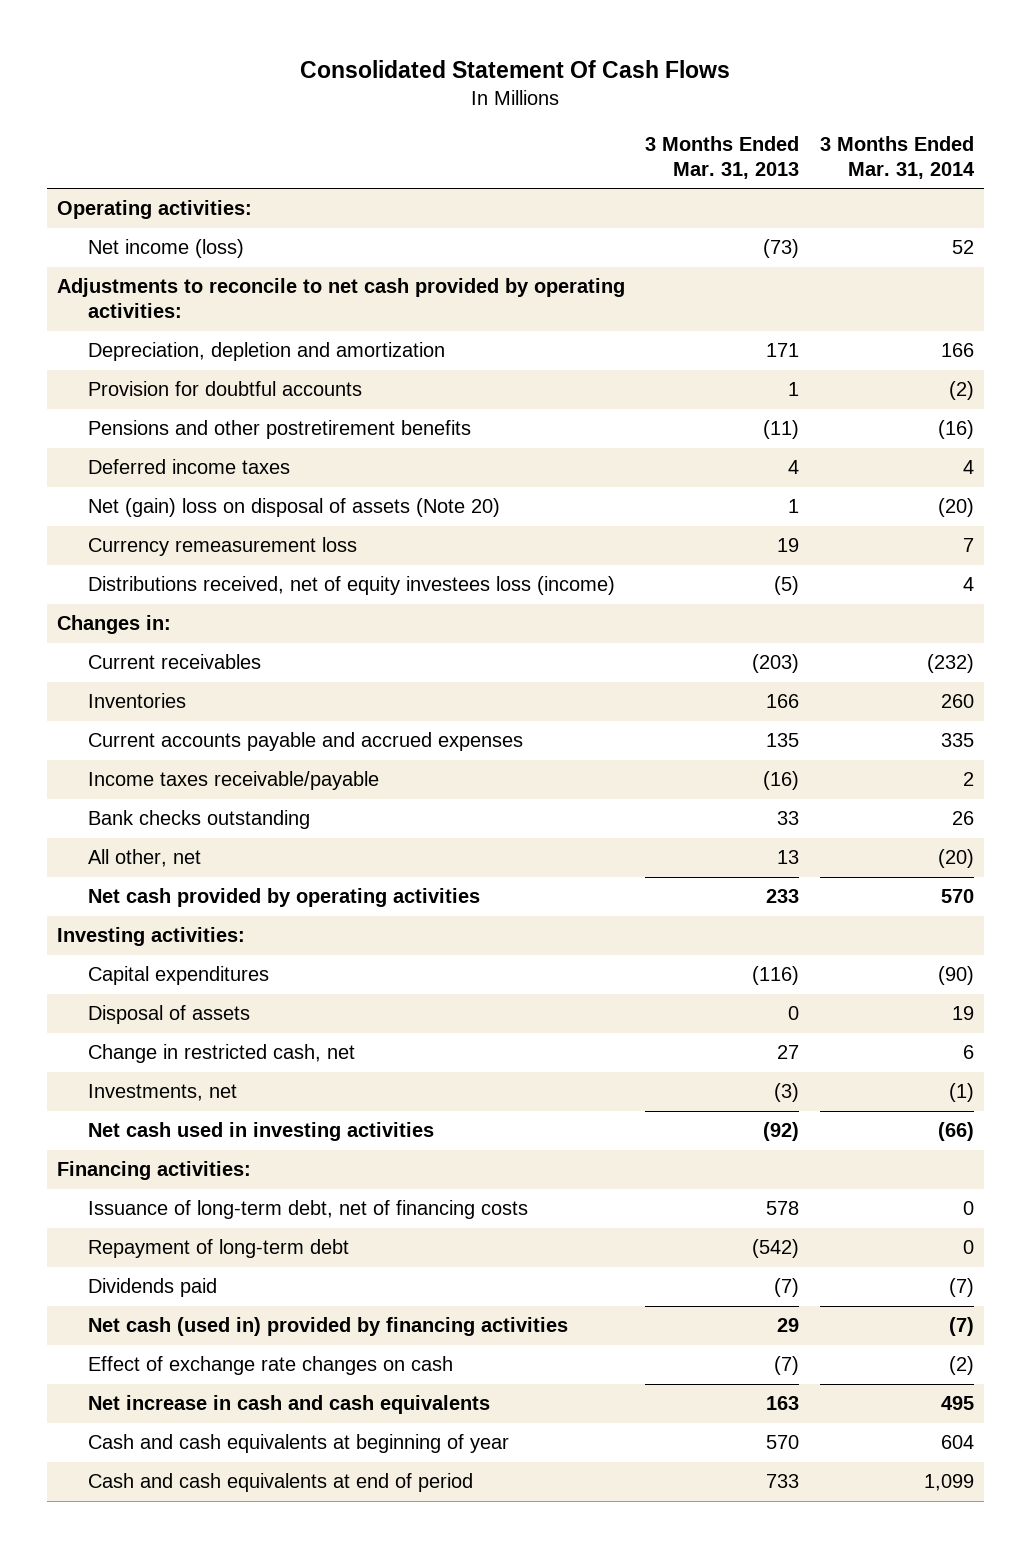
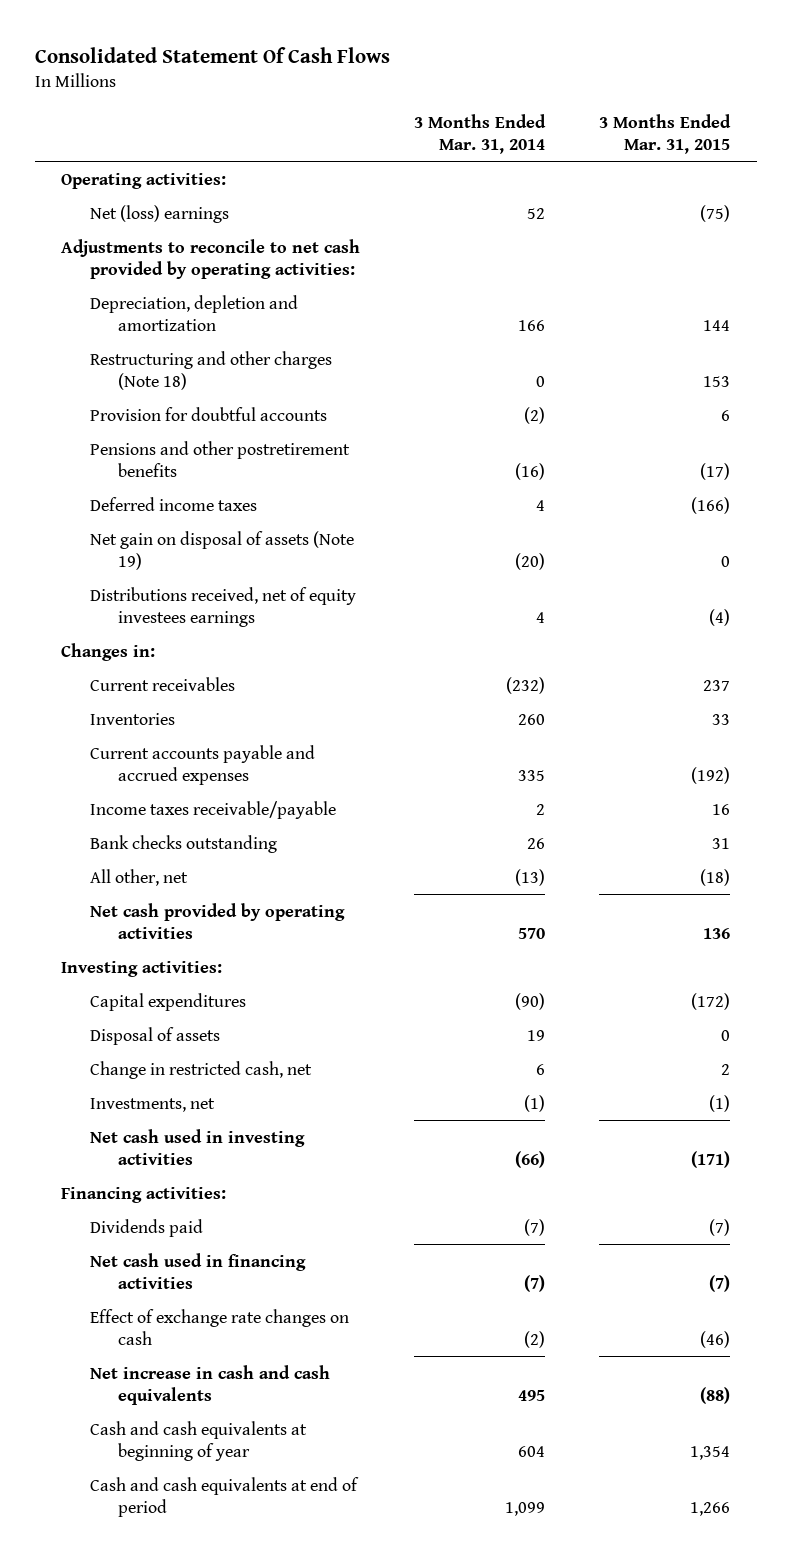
- | 3 Months Ended Mar. 31, 2013 | 3 Months Ended Mar. 31, 2014
+ | 3 Months Ended Mar. 31, 2014 | 3 Months Ended Mar. 31, 2015
- Net income (loss) | (73) | 52
+ Net (loss) earnings | 52 | (75)
+ Restructuring and other charges (Note 18) | 0 | 153
- Net (gain) loss on disposal of assets (Note 20) | 1 | (20)
- Currency remeasurement loss | 19 | 7
- Distributions received, net of equity investees loss (income) | (5) | 4
+ Net gain on disposal of assets (Note 19) | (20) | 0
+ Distributions received, net of equity investees earnings | 4 | (4)
- All other, net | 13 | (20)
+ All other, net | (13) | (18)
- Issuance of long-term debt, net of financing costs | 578 | 0
- Repayment of long-term debt | (542) | 0
- Net cash (used in) provided by financing activities | 29 | (7)
+ Net cash used in financing activities | (7) | (7)

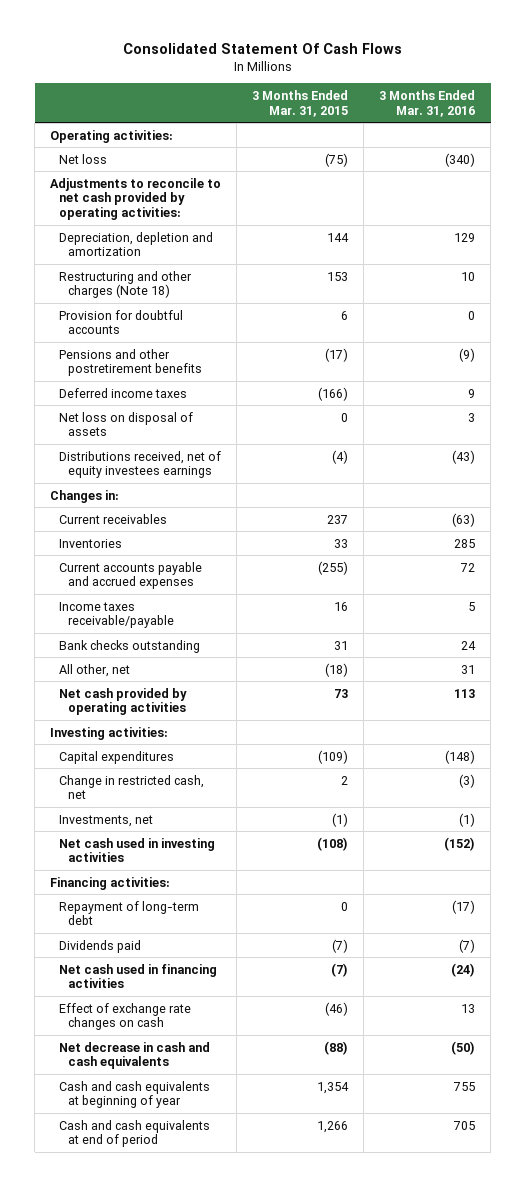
- | 3 Months Ended Mar. 31, 2014 | 3 Months Ended Mar. 31, 2015
+ | 3 Months Ended Mar. 31, 2015 | 3 Months Ended Mar. 31, 2016
- Net (loss) earnings | 52 | (75)
+ Net loss | (75) | (340)
- Net gain on disposal of assets (Note 19) | (20) | 0
+ Net loss on disposal of assets | 0 | 3
- Current accounts payable and accrued expenses | 335 | (192)
+ Current accounts payable and accrued expenses | (255) | 72
- Net cash provided by operating activities | 570 | 136
+ Net cash provided by operating activities | 73 | 113
- Capital expenditures | (90) | (172)
- Disposal of assets | 19 | 0
+ Capital expenditures | (109) | (148)
- Net cash used in investing activities | (66) | (171)
+ Net cash used in investing activities | (108) | (152)
+ Repayment of long-term debt | 0 | (17)
- Net increase in cash and cash equivalents | 495 | (88)
+ Net decrease in cash and cash equivalents | (88) | (50)

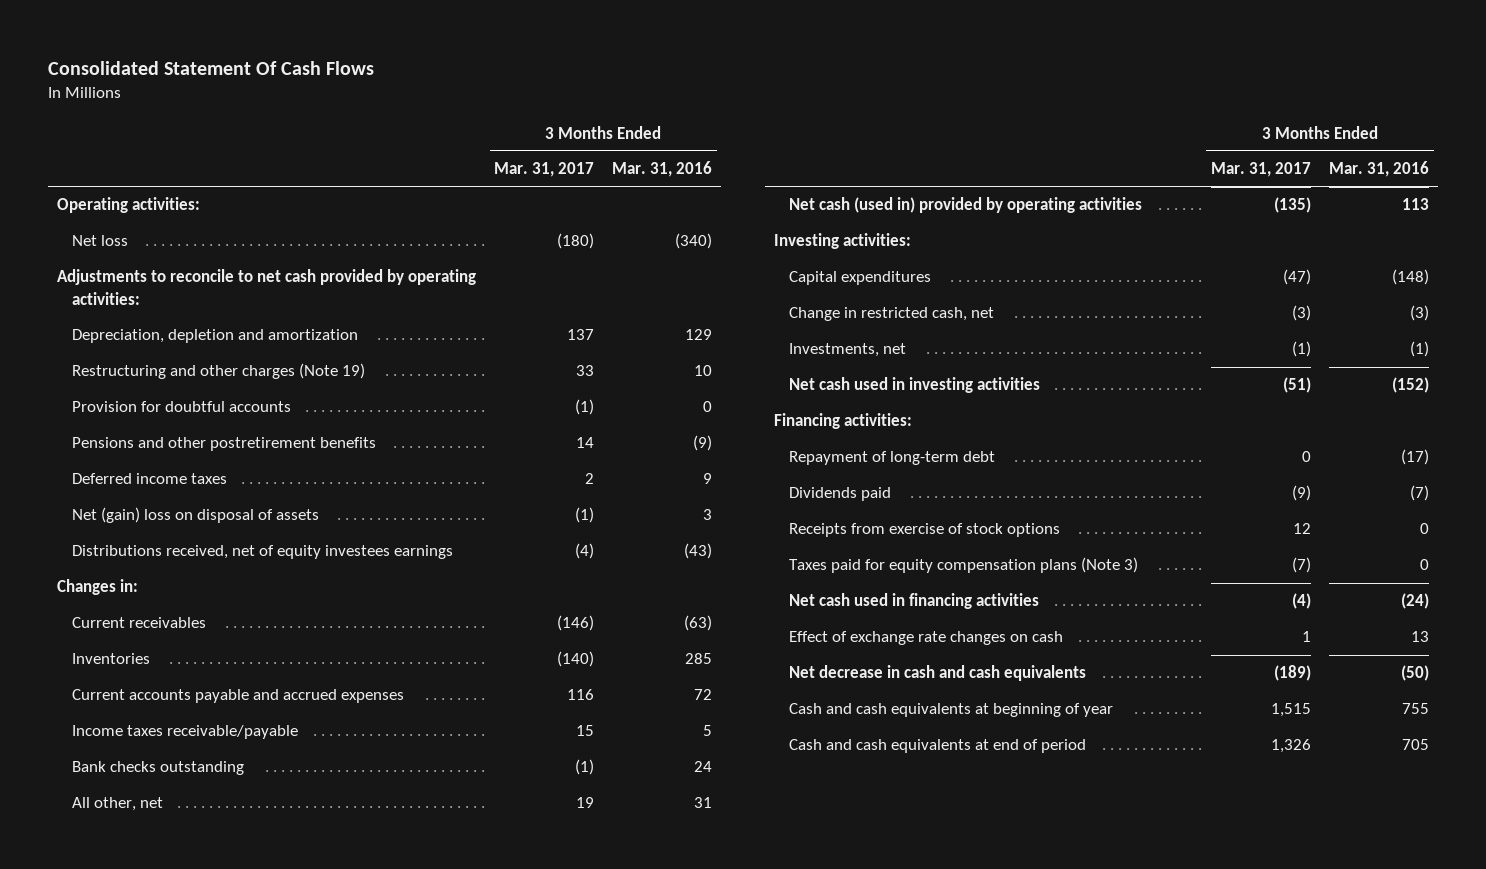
- | 3 Months Ended Mar. 31, 2015 | 3 Months Ended Mar. 31, 2016
+ | 3 Months Ended Mar. 31, 2017 | 3 Months Ended Mar. 31, 2016
- Restructuring and other charges (Note 18) | 153 | 10
+ Restructuring and other charges (Note 19) | 33 | 10
- Net loss on disposal of assets | 0 | 3
+ Net (gain) loss on disposal of assets | (1) | 3
- Net cash provided by operating activities | 73 | 113
+ Net cash (used in) provided by operating activities | (135) | 113
+ Receipts from exercise of stock options | 12 | 0
+ Taxes paid for equity compensation plans (Note 3) | (7) | 0

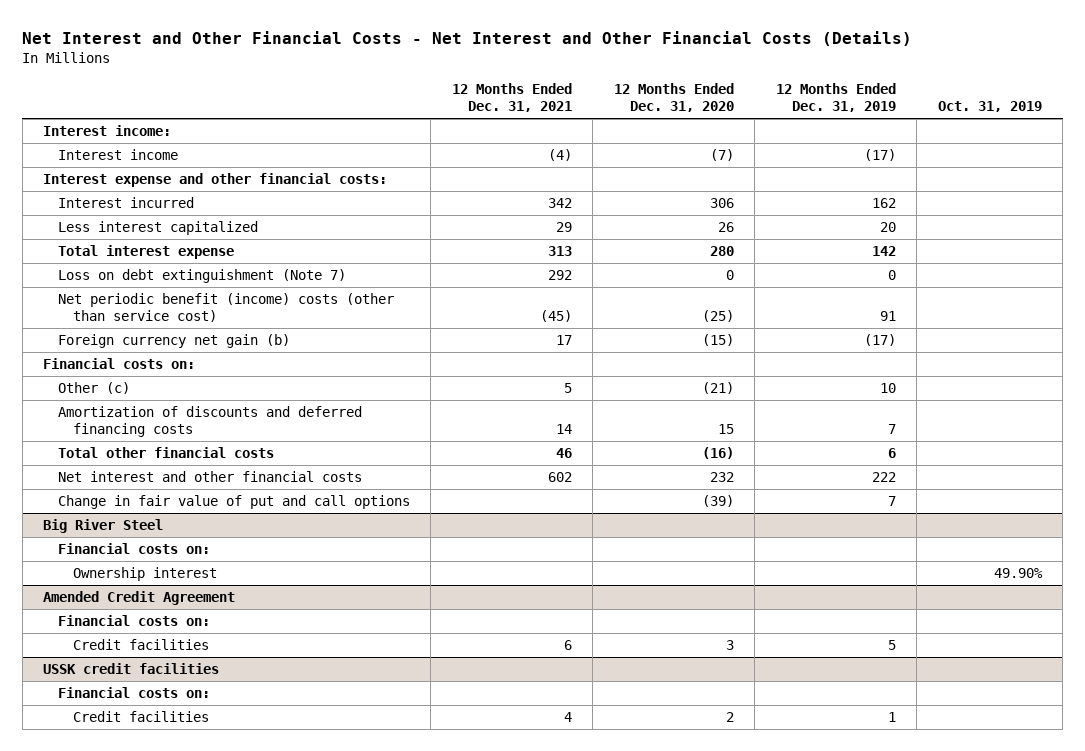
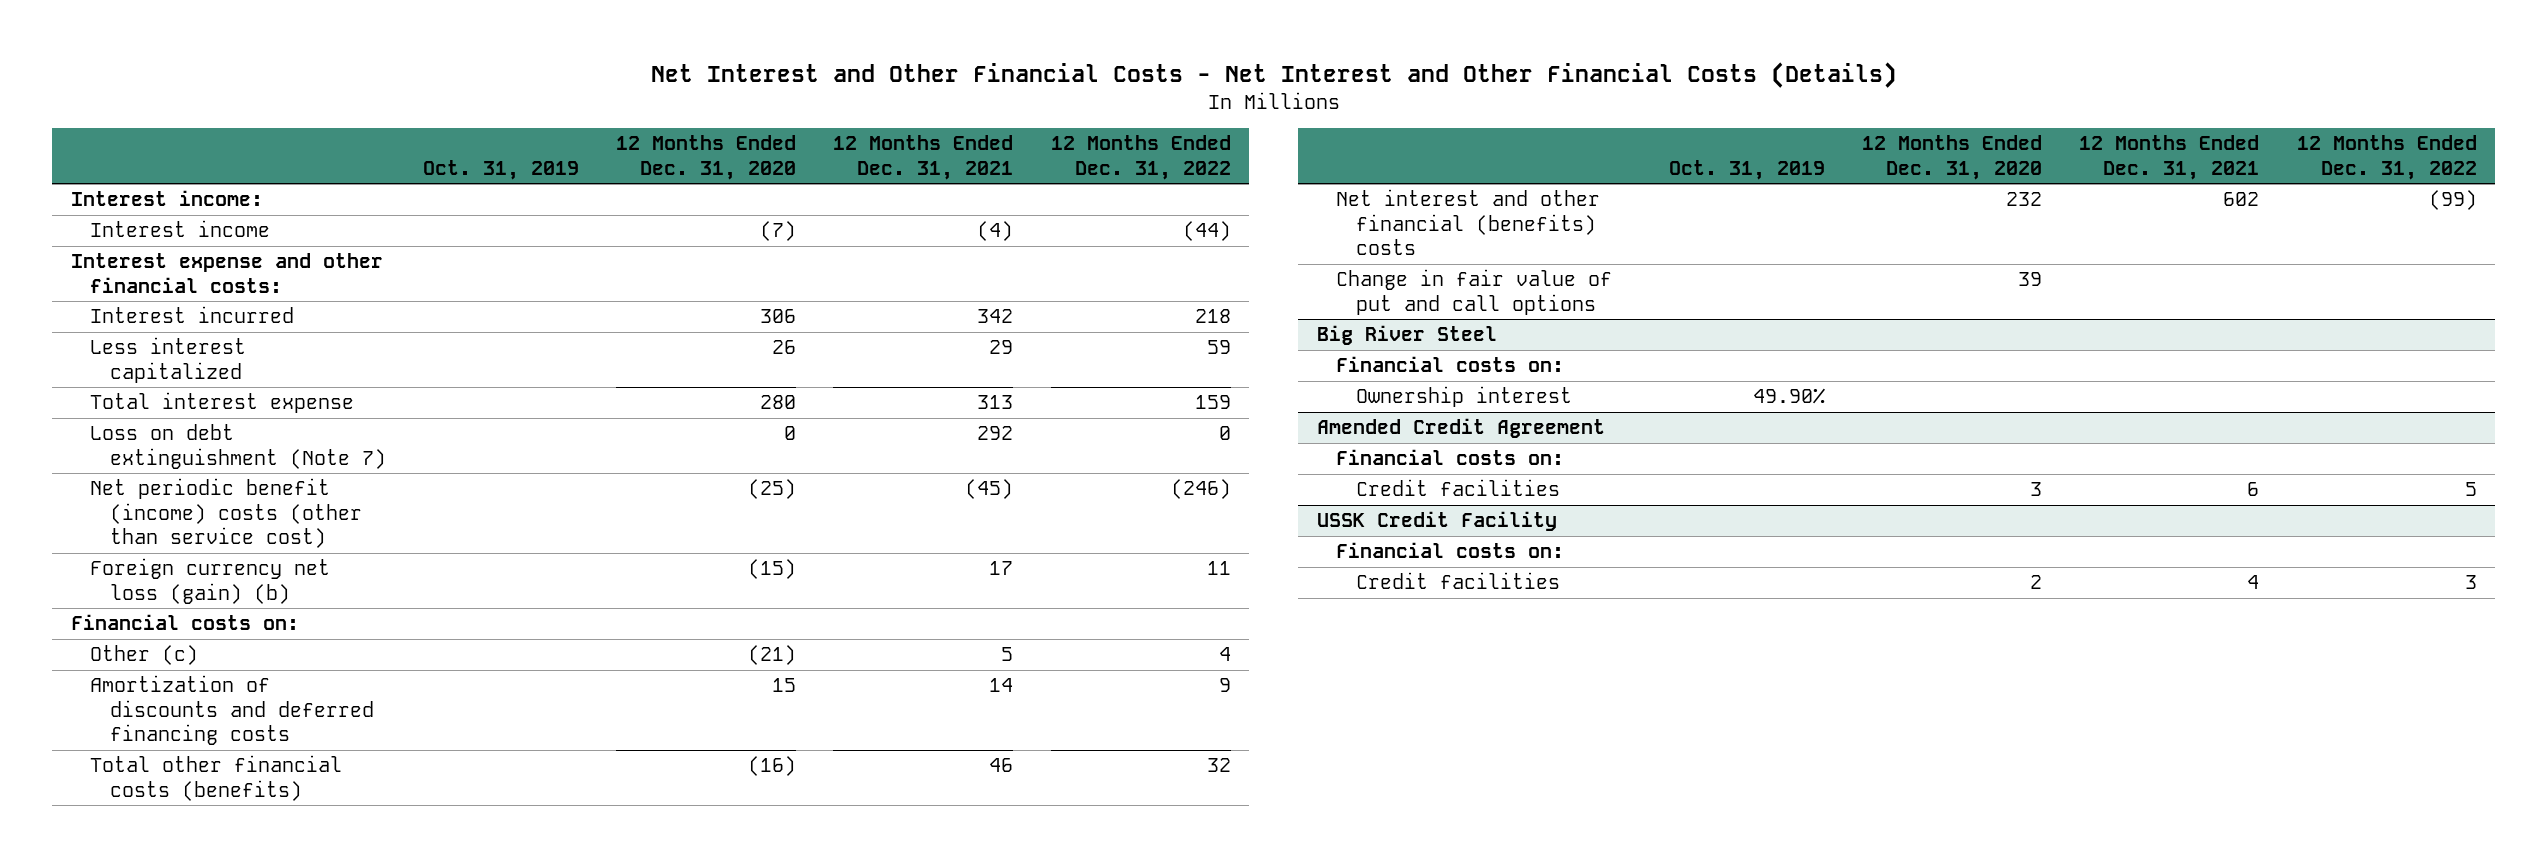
- | 12 Months Ended Dec. 31, 2021 | 12 Months Ended Dec. 31, 2020 | 12 Months Ended Dec. 31, 2019 | Oct. 31, 2019
+ | Oct. 31, 2019 | 12 Months Ended Dec. 31, 2020 | 12 Months Ended Dec. 31, 2021 | 12 Months Ended Dec. 31, 2022
- Foreign currency net gain (b) | 17 | (15) | (17) |
+ Foreign currency net loss (gain) (b) | | (15) | 17 | 11
- Total other financial costs | 46 | (16) | 6 |
- Net interest and other financial costs | 602 | 232 | 222 |
- Change in fair value of put and call options | | (39) | 7 |
+ Total other financial costs (benefits) | | (16) | 46 | 32
+ Net interest and other financial (benefits) costs | | 232 | 602 | (99)
+ Change in fair value of put and call options | | 39 | |
- USSK credit facilities
+ USSK Credit Facility

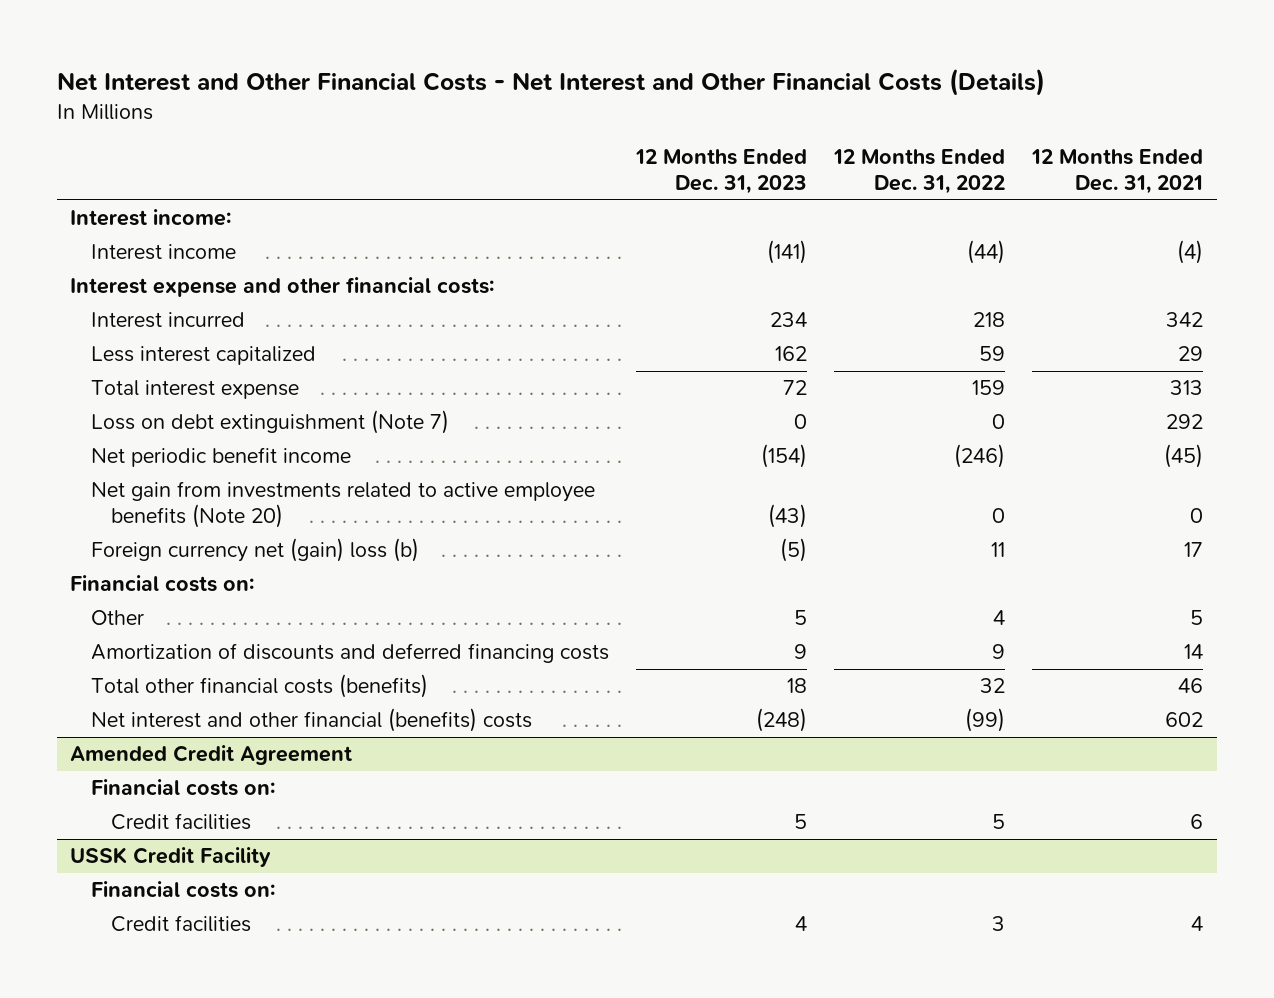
- | Oct. 31, 2019 | 12 Months Ended Dec. 31, 2020 | 12 Months Ended Dec. 31, 2021 | 12 Months Ended Dec. 31, 2022
+ | 12 Months Ended Dec. 31, 2023 | 12 Months Ended Dec. 31, 2022 | 12 Months Ended Dec. 31, 2021
- Net periodic benefit (income) costs (other than service cost) | | (25) | (45) | (246)
- Foreign currency net loss (gain) (b) | | (15) | 17 | 11
+ Net periodic benefit income | (154) | (246) | (45)
+ Net gain from investments related to active employee benefits (Note 20) | (43) | 0 | 0
+ Foreign currency net (gain) loss (b) | (5) | 11 | 17
- Other (c) | | (21) | 5 | 4
+ Other | 5 | 4 | 5
- Change in fair value of put and call options | | 39 | |
- Big River Steel
- Financial costs on:
- Ownership interest | 49.90% | | |

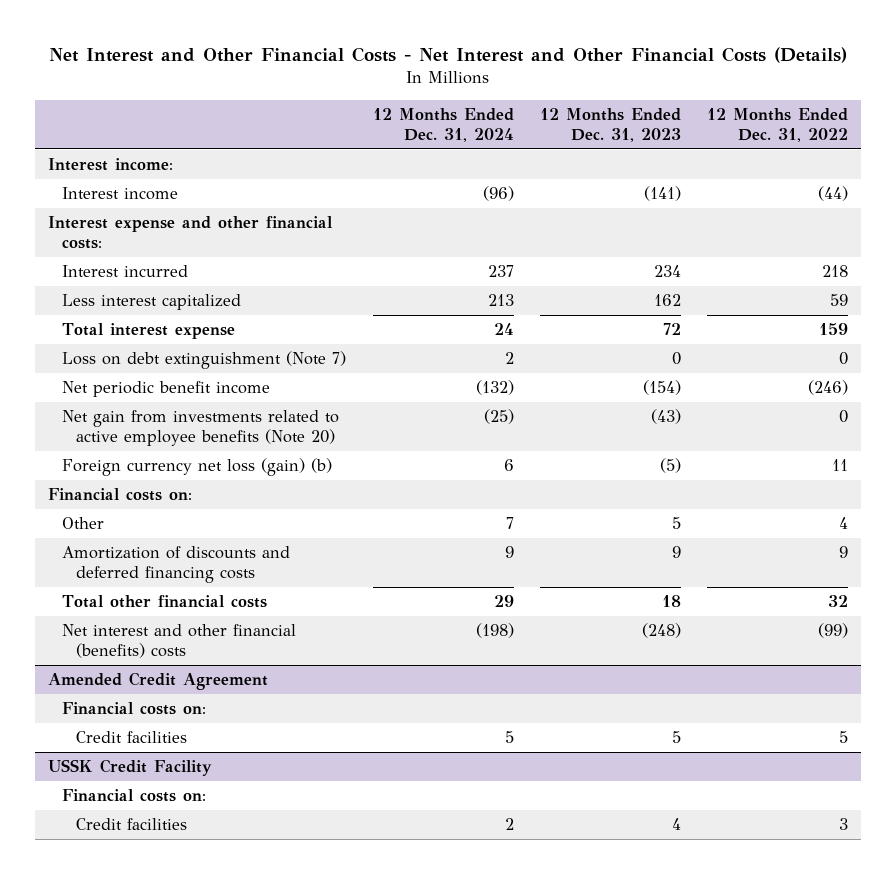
- | 12 Months Ended Dec. 31, 2023 | 12 Months Ended Dec. 31, 2022 | 12 Months Ended Dec. 31, 2021
+ | 12 Months Ended Dec. 31, 2024 | 12 Months Ended Dec. 31, 2023 | 12 Months Ended Dec. 31, 2022
- Foreign currency net (gain) loss (b) | (5) | 11 | 17
+ Foreign currency net loss (gain) (b) | 6 | (5) | 11
- Total other financial costs (benefits) | 18 | 32 | 46
+ Total other financial costs | 29 | 18 | 32

